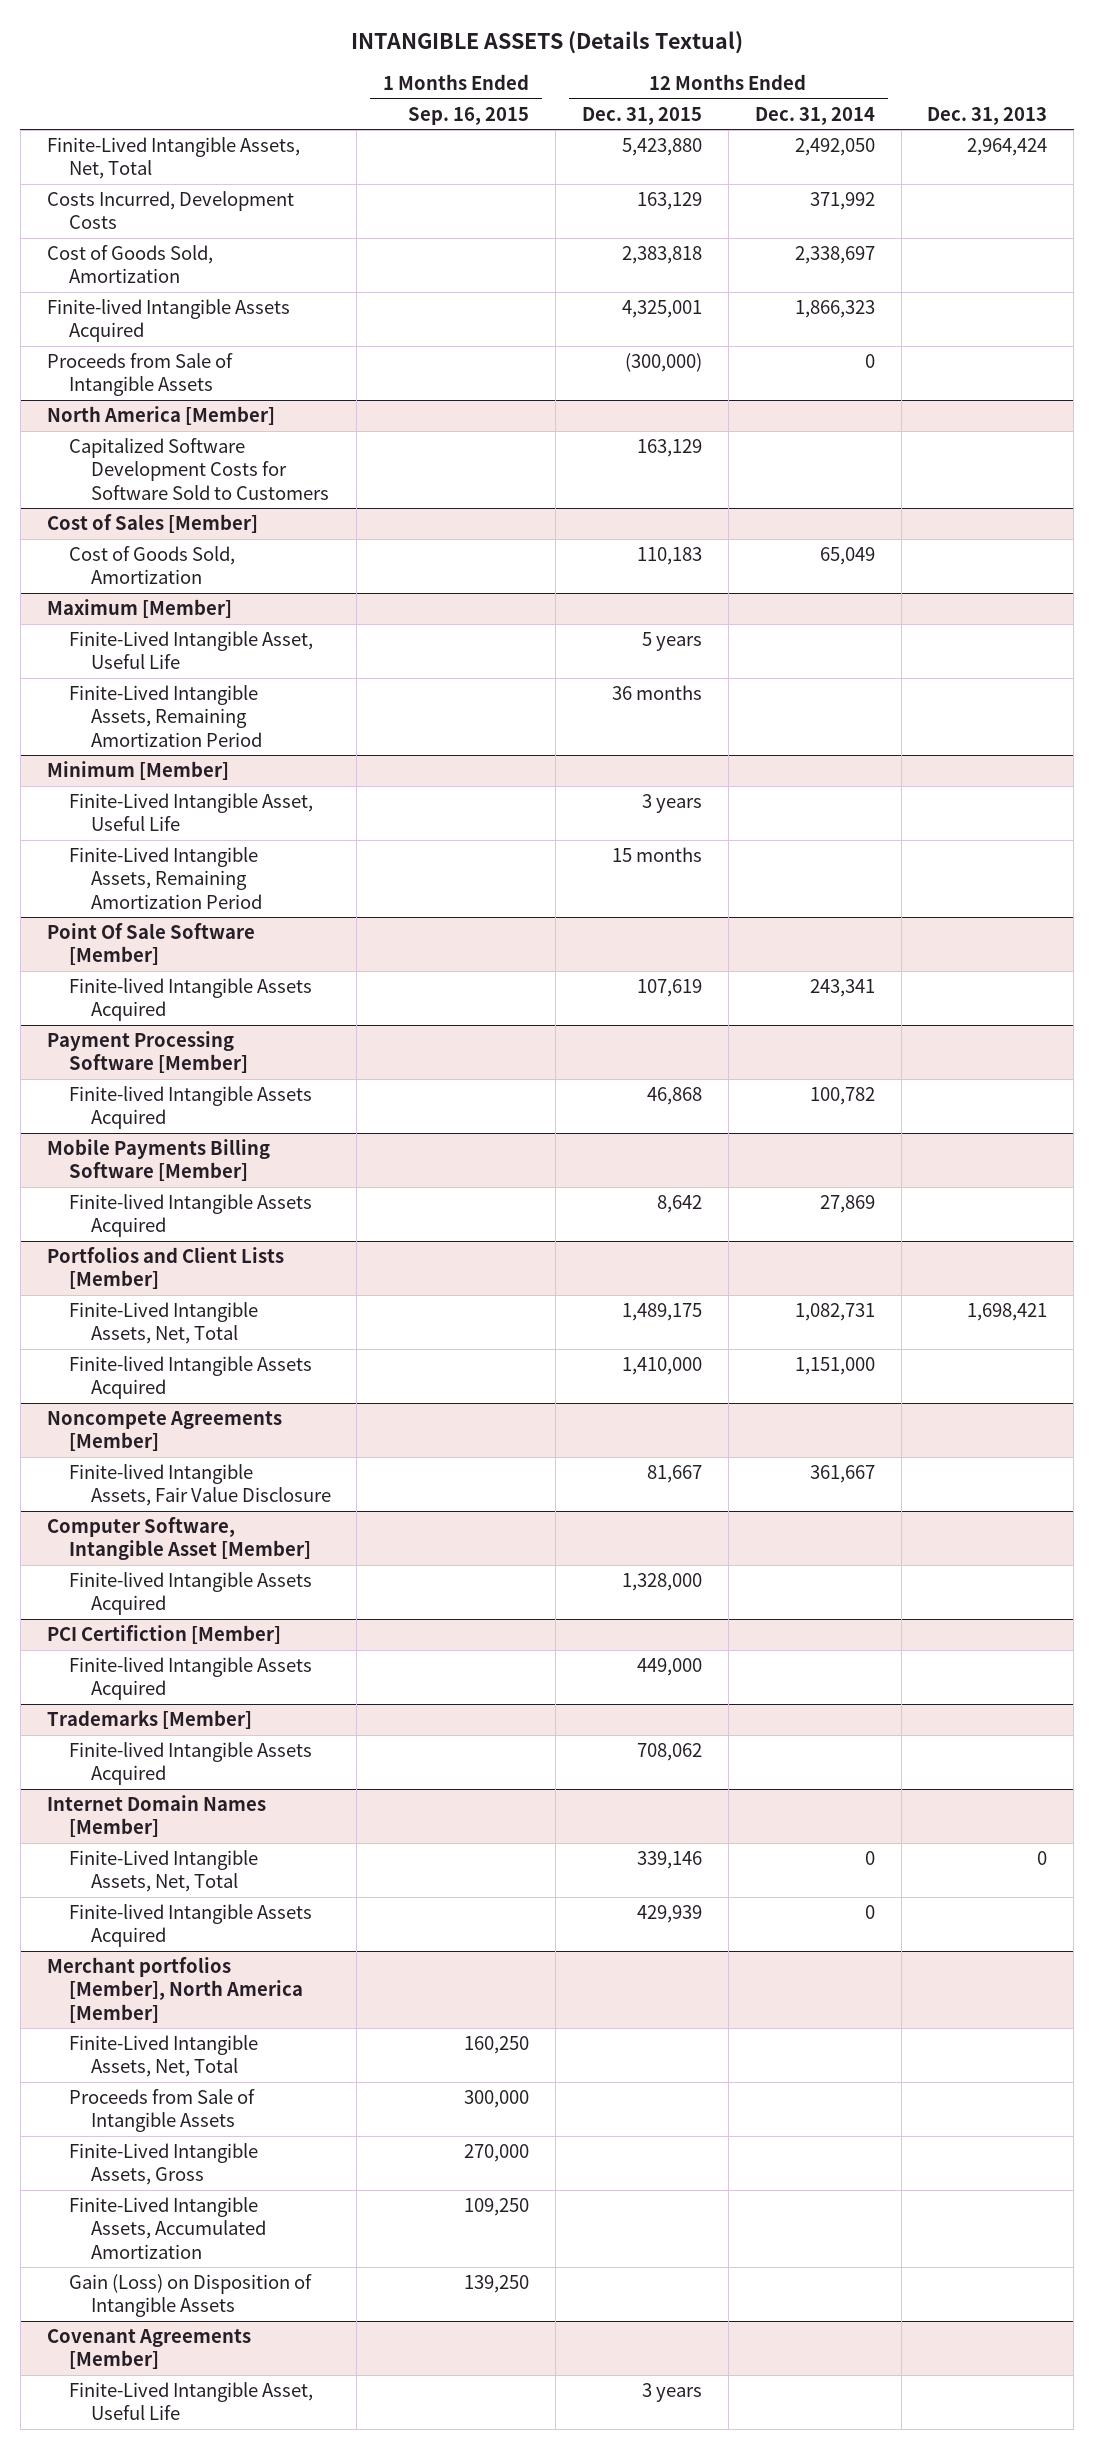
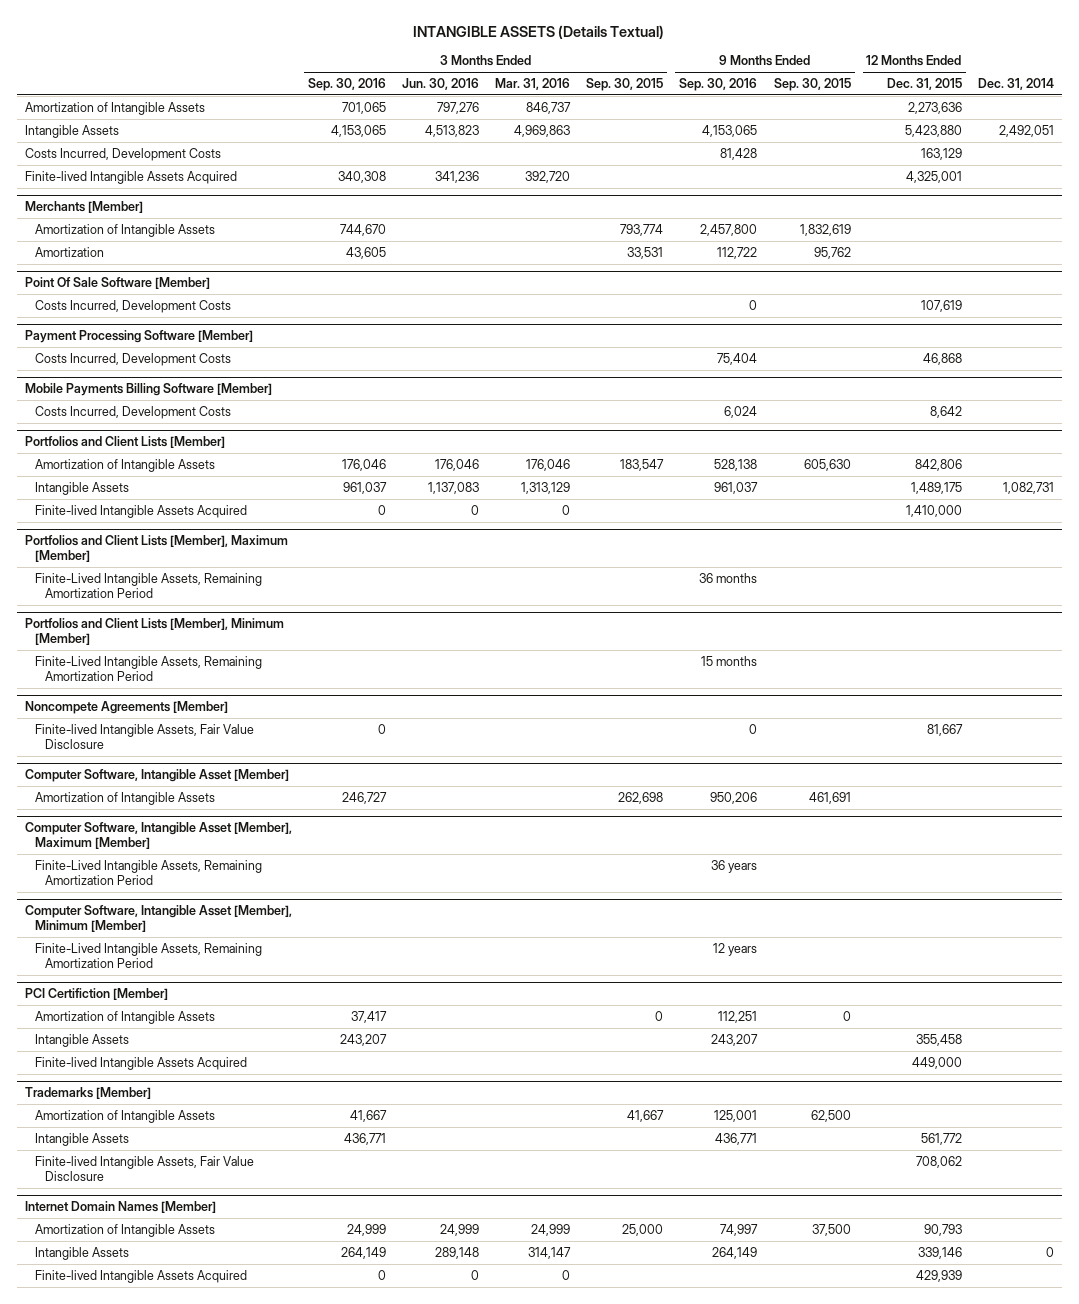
- | 1 Months Ended Sep. 16, 2015 | 12 Months Ended Dec. 31, 2015 | 12 Months Ended Dec. 31, 2014 | Dec. 31, 2013
+ | 3 Months Ended Sep. 30, 2016 | 3 Months Ended Jun. 30, 2016 | 3 Months Ended Mar. 31, 2016 | 3 Months Ended Sep. 30, 2015 | 9 Months Ended Sep. 30, 2016 | 9 Months Ended Sep. 30, 2015 | 12 Months Ended Dec. 31, 2015 | Dec. 31, 2014
- Finite-Lived Intangible Assets, Net, Total | | 5,423,880 | 2,492,050 | 2,964,424
+ Amortization of Intangible Assets | 701,065 | 797,276 | 846,737 | | | | 2,273,636 |
+ Intangible Assets | 4,153,065 | 4,513,823 | 4,969,863 | | 4,153,065 | | 5,423,880 | 2,492,051
- Cost of Goods Sold, Amortization | | 2,383,818 | 2,338,697 |
- Proceeds from Sale of Intangible Assets | | (300,000) | 0 |
- North America [Member]
- Capitalized Software Development Costs for Software Sold to Customers | | 163,129 | |
- Cost of Sales [Member]
- Cost of Goods Sold, Amortization | | 110,183 | 65,049 |
- Maximum [Member]
- Finite-Lived Intangible Asset, Useful Life | | 5 years | |
- Finite-Lived Intangible Assets, Remaining Amortization Period | | 36 months | |
- Minimum [Member]
- Finite-Lived Intangible Asset, Useful Life | | 3 years | |
- Finite-Lived Intangible Assets, Remaining Amortization Period | | 15 months | |
+ Merchants [Member]
+ Amortization of Intangible Assets | 744,670 | | | 793,774 | 2,457,800 | 1,832,619 | |
+ Amortization | 43,605 | | | 33,531 | 112,722 | 95,762 | |
@ Point Of Sale Software [Member]
- Finite-lived Intangible Assets Acquired | | 107,619 | 243,341 |
+ Costs Incurred, Development Costs | | | | | 0 | | 107,619 |
@ Payment Processing Software [Member]
- Finite-lived Intangible Assets Acquired | | 46,868 | 100,782 |
+ Costs Incurred, Development Costs | | | | | 75,404 | | 46,868 |
@ Mobile Payments Billing Software [Member]
- Finite-lived Intangible Assets Acquired | | 8,642 | 27,869 |
+ Costs Incurred, Development Costs | | | | | 6,024 | | 8,642 |
@ Portfolios and Client Lists [Member]
- Finite-Lived Intangible Assets, Net, Total | | 1,489,175 | 1,082,731 | 1,698,421
+ Amortization of Intangible Assets | 176,046 | 176,046 | 176,046 | 183,547 | 528,138 | 605,630 | 842,806 |
+ Intangible Assets | 961,037 | 1,137,083 | 1,313,129 | | 961,037 | | 1,489,175 | 1,082,731
+ Portfolios and Client Lists [Member], Maximum [Member]
+ Finite-Lived Intangible Assets, Remaining Amortization Period | | | | | 36 months | | |
+ Portfolios and Client Lists [Member], Minimum [Member]
+ Finite-Lived Intangible Assets, Remaining Amortization Period | | | | | 15 months | | |
@ Computer Software, Intangible Asset [Member]
- Finite-lived Intangible Assets Acquired | | 1,328,000 | |
+ Amortization of Intangible Assets | 246,727 | | | 262,698 | 950,206 | 461,691 | |
+ Computer Software, Intangible Asset [Member], Maximum [Member]
+ Finite-Lived Intangible Assets, Remaining Amortization Period | | | | | 36 years | | |
+ Computer Software, Intangible Asset [Member], Minimum [Member]
+ Finite-Lived Intangible Assets, Remaining Amortization Period | | | | | 12 years | | |
@ PCI Certifiction [Member]
+ Amortization of Intangible Assets | 37,417 | | | 0 | 112,251 | 0 | |
+ Intangible Assets | 243,207 | | | | 243,207 | | 355,458 |
@ Trademarks [Member]
- Finite-lived Intangible Assets Acquired | | 708,062 | |
+ Amortization of Intangible Assets | 41,667 | | | 41,667 | 125,001 | 62,500 | |
+ Intangible Assets | 436,771 | | | | 436,771 | | 561,772 |
+ Finite-lived Intangible Assets, Fair Value Disclosure | | | | | | | 708,062 |
@ Internet Domain Names [Member]
- Finite-Lived Intangible Assets, Net, Total | | 339,146 | 0 | 0
+ Amortization of Intangible Assets | 24,999 | 24,999 | 24,999 | 25,000 | 74,997 | 37,500 | 90,793 |
+ Intangible Assets | 264,149 | 289,148 | 314,147 | | 264,149 | | 339,146 | 0
- Merchant portfolios [Member], North America [Member]
- Finite-Lived Intangible Assets, Net, Total | 160,250 | | |
- Proceeds from Sale of Intangible Assets | 300,000 | | |
- Finite-Lived Intangible Assets, Gross | 270,000 | | |
- Finite-Lived Intangible Assets, Accumulated Amortization | 109,250 | | |
- Gain (Loss) on Disposition of Intangible Assets | 139,250 | | |
- Covenant Agreements [Member]
- Finite-Lived Intangible Asset, Useful Life | | 3 years | |

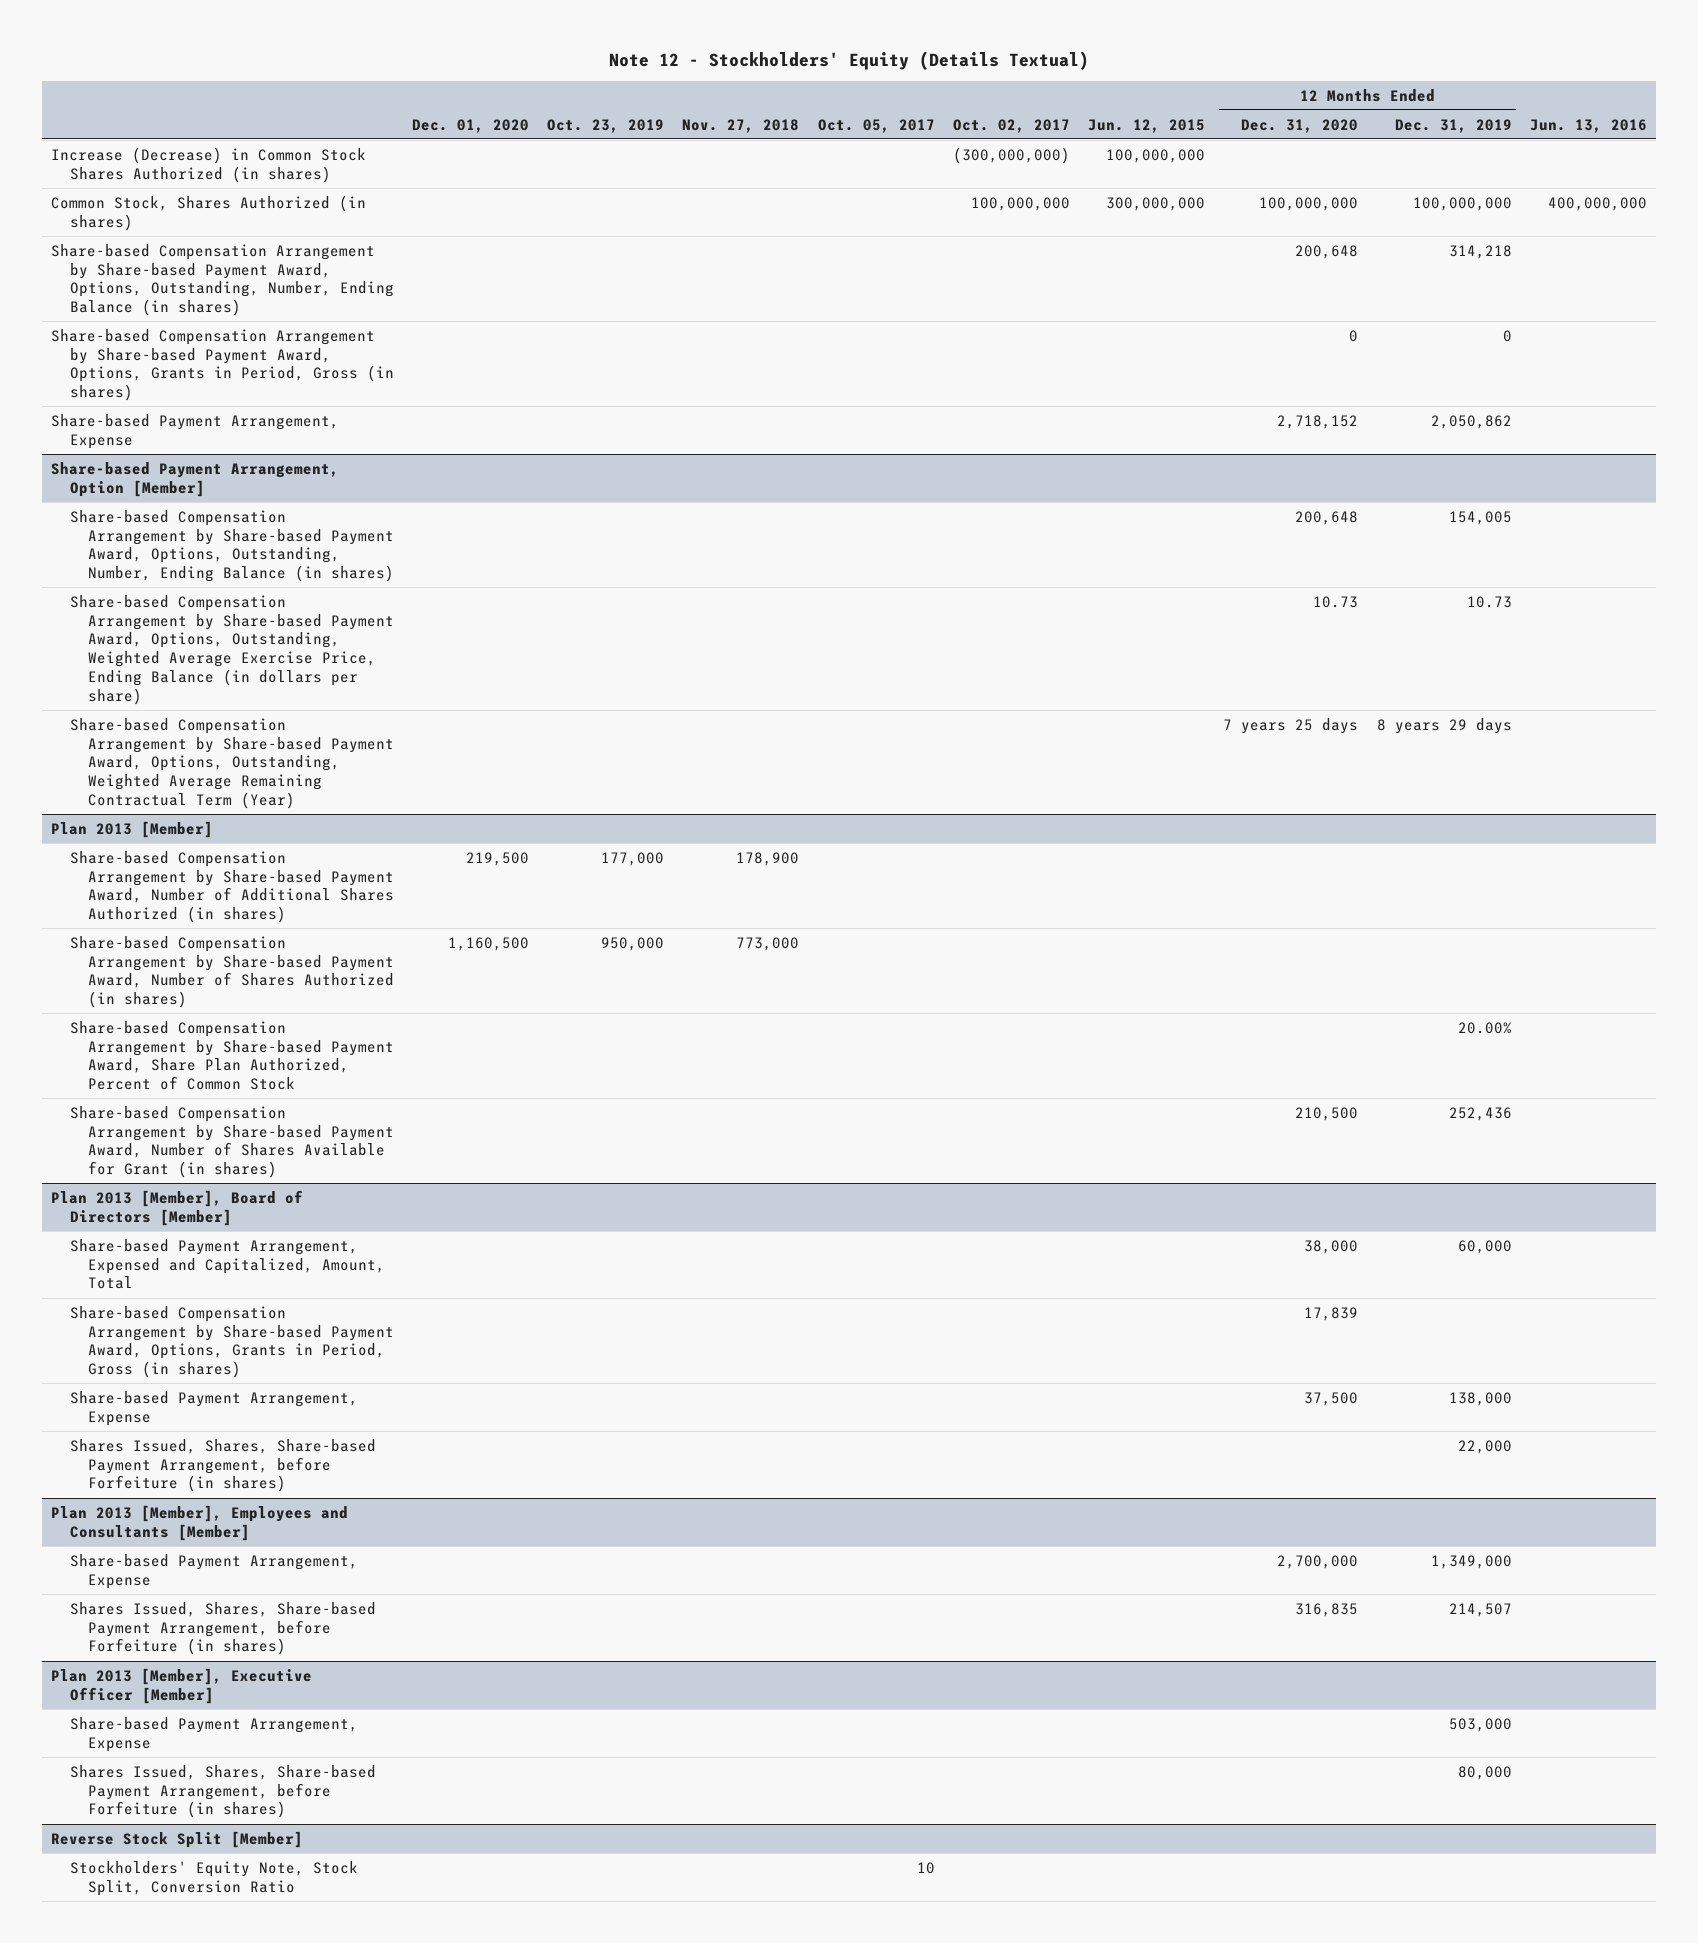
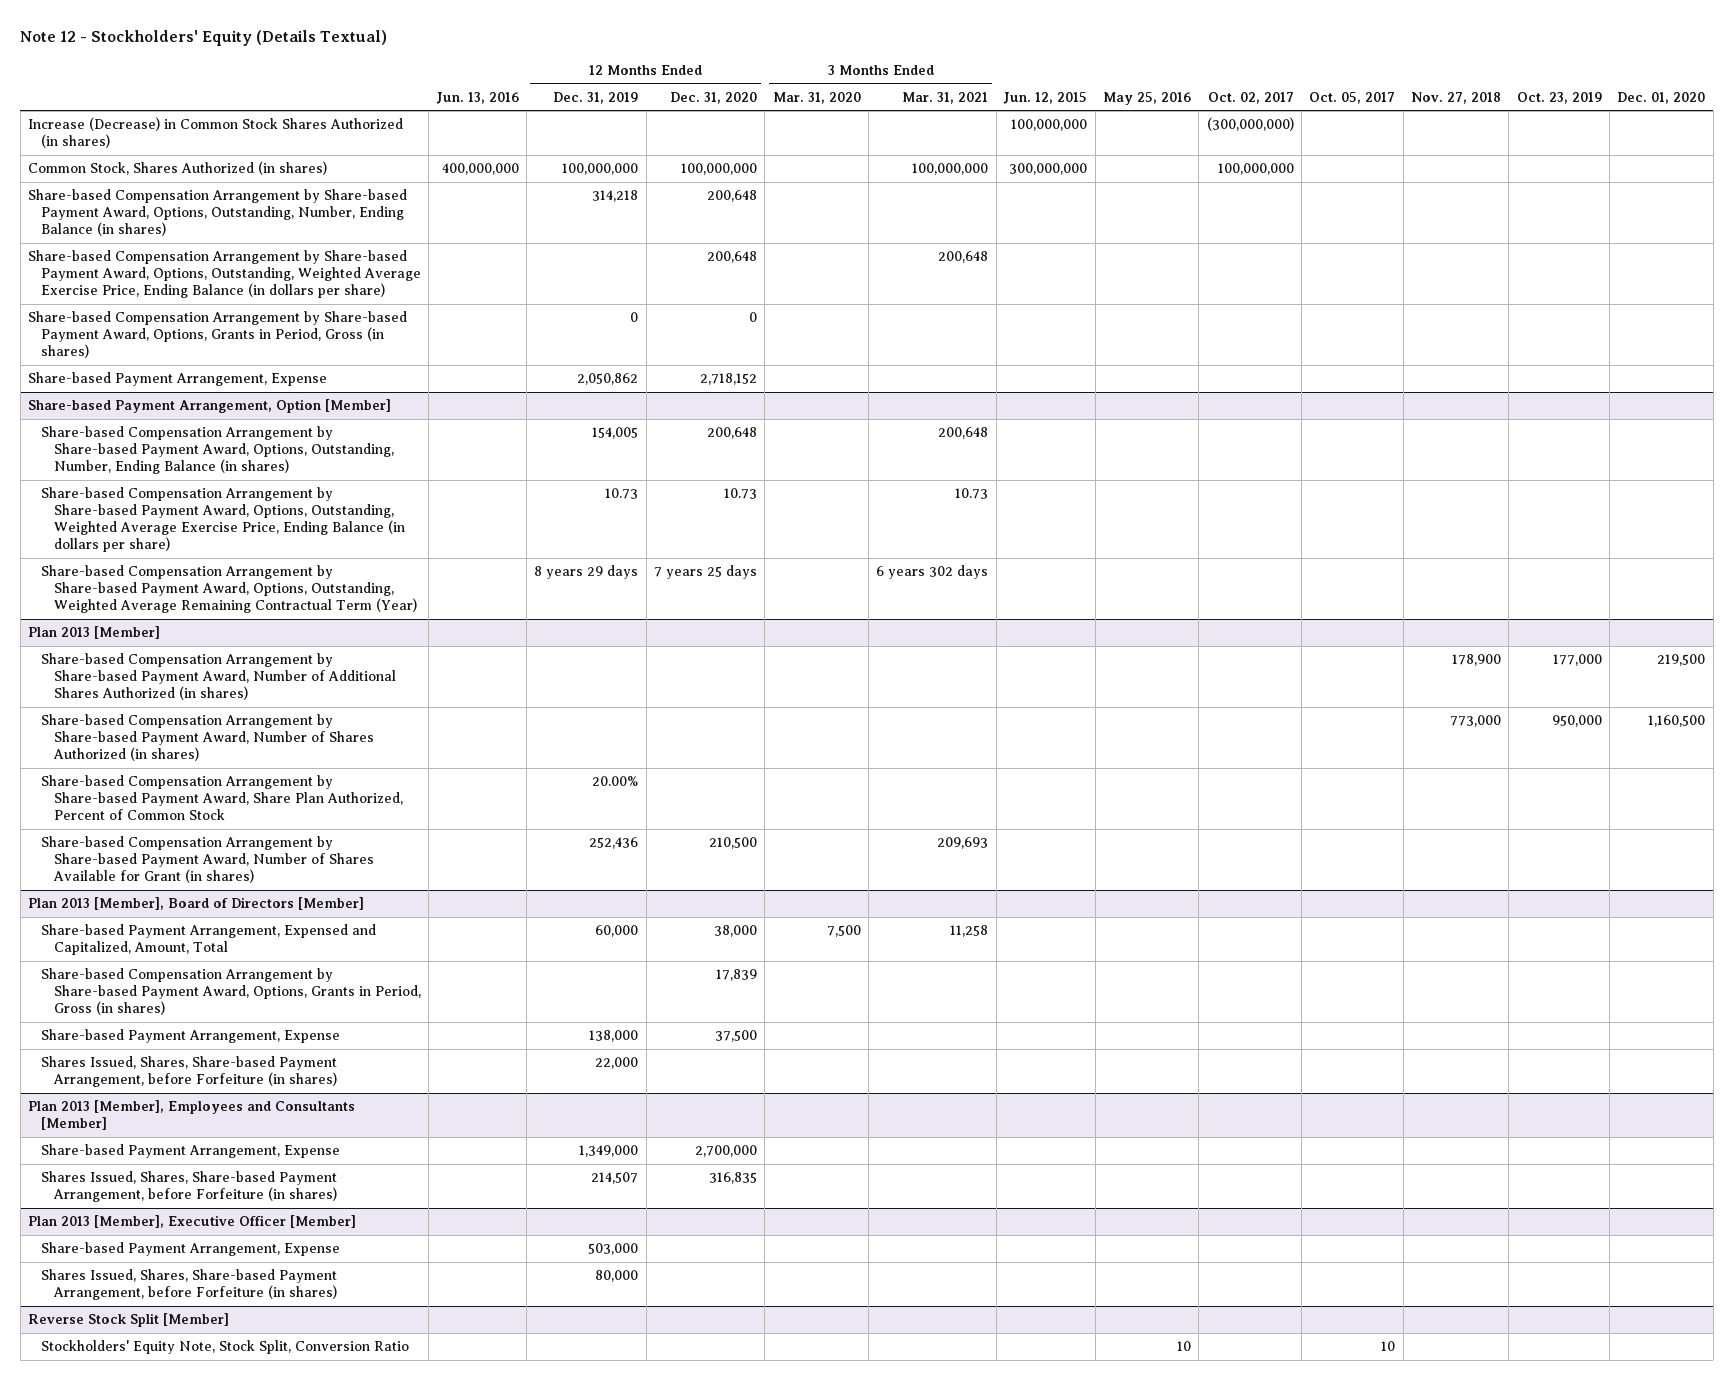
- | Dec. 01, 2020 | Oct. 23, 2019 | Nov. 27, 2018 | Oct. 05, 2017 | Oct. 02, 2017 | Jun. 12, 2015 | 12 Months Ended Dec. 31, 2020 | 12 Months Ended Dec. 31, 2019 | Jun. 13, 2016
+ | Jun. 13, 2016 | 12 Months Ended Dec. 31, 2019 | 12 Months Ended Dec. 31, 2020 | 3 Months Ended Mar. 31, 2020 | 3 Months Ended Mar. 31, 2021 | Jun. 12, 2015 | May 25, 2016 | Oct. 02, 2017 | Oct. 05, 2017 | Nov. 27, 2018 | Oct. 23, 2019 | Dec. 01, 2020
+ Share-based Compensation Arrangement by Share-based Payment Award, Options, Outstanding, Weighted Average Exercise Price, Ending Balance (in dollars per share) | | | 200,648 | | 200,648 | | | | | | |

